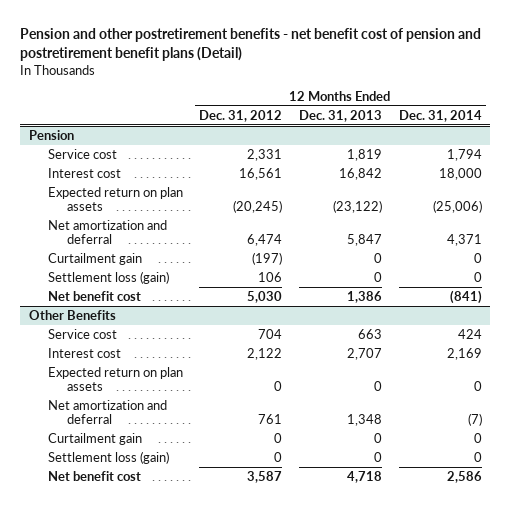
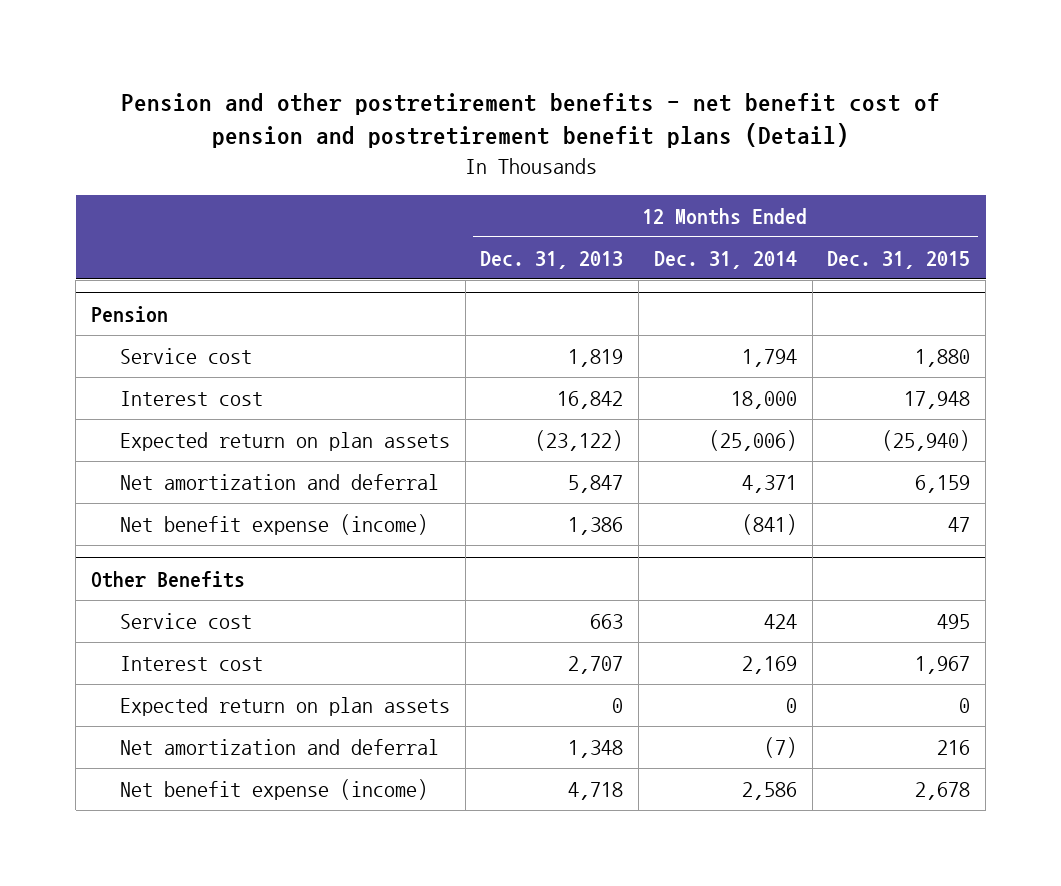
- | 12 Months Ended Dec. 31, 2012 | 12 Months Ended Dec. 31, 2013 | 12 Months Ended Dec. 31, 2014
+ | 12 Months Ended Dec. 31, 2013 | 12 Months Ended Dec. 31, 2014 | 12 Months Ended Dec. 31, 2015
@ Pension
- Curtailment gain | (197) | 0 | 0
- Settlement loss (gain) | 106 | 0 | 0
- Net benefit cost | 5,030 | 1,386 | (841)
+ Net benefit expense (income) | 1,386 | (841) | 47
@ Other Benefits
- Curtailment gain | 0 | 0 | 0
- Settlement loss (gain) | 0 | 0 | 0
- Net benefit cost | 3,587 | 4,718 | 2,586
+ Net benefit expense (income) | 4,718 | 2,586 | 2,678

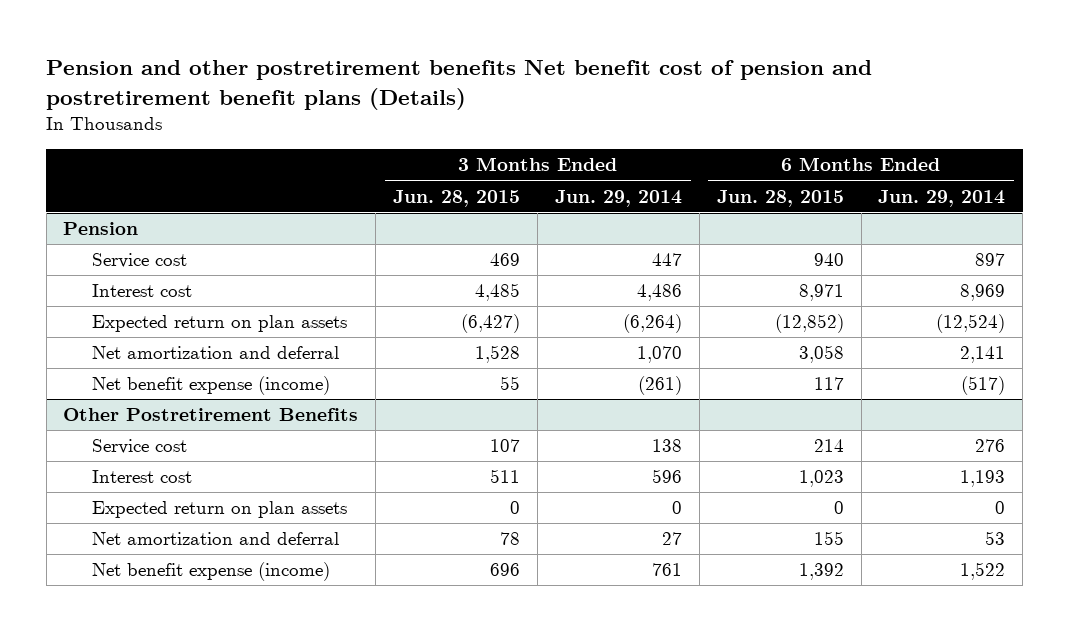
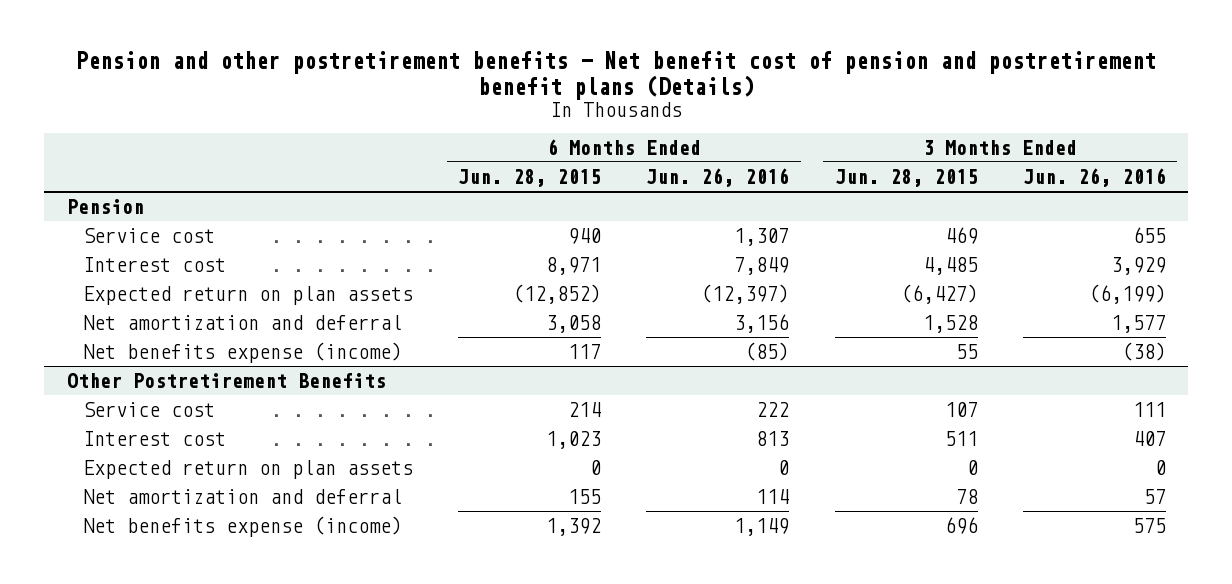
- Pension and other postretirement benefits Net benefit cost of pension and postretirement benefit plans (Details)
+ Pension and other postretirement benefits - Net benefit cost of pension and postretirement benefit plans (Details)
- | 3 Months Ended Jun. 28, 2015 | 3 Months Ended Jun. 29, 2014 | 6 Months Ended Jun. 28, 2015 | 6 Months Ended Jun. 29, 2014
+ | 6 Months Ended Jun. 28, 2015 | 6 Months Ended Jun. 26, 2016 | 3 Months Ended Jun. 28, 2015 | 3 Months Ended Jun. 26, 2016
@ Pension
- Net benefit expense (income) | 55 | (261) | 117 | (517)
+ Net benefits expense (income) | 117 | (85) | 55 | (38)
@ Other Postretirement Benefits
- Net benefit expense (income) | 696 | 761 | 1,392 | 1,522
+ Net benefits expense (income) | 1,392 | 1,149 | 696 | 575

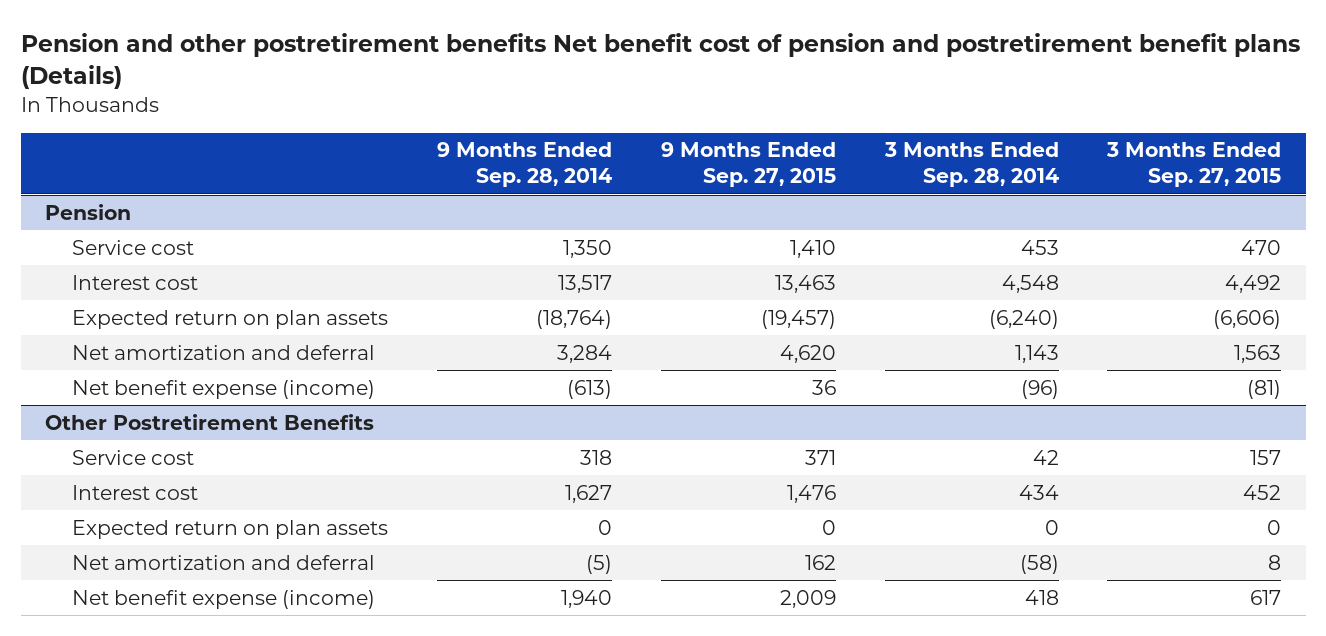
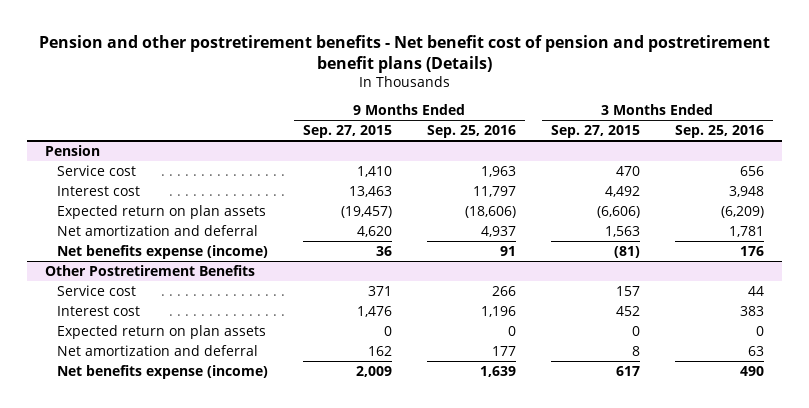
- Pension and other postretirement benefits Net benefit cost of pension and postretirement benefit plans (Details)
+ Pension and other postretirement benefits - Net benefit cost of pension and postretirement benefit plans (Details)
- | 9 Months Ended Sep. 28, 2014 | 9 Months Ended Sep. 27, 2015 | 3 Months Ended Sep. 28, 2014 | 3 Months Ended Sep. 27, 2015
+ | 9 Months Ended Sep. 27, 2015 | 9 Months Ended Sep. 25, 2016 | 3 Months Ended Sep. 27, 2015 | 3 Months Ended Sep. 25, 2016
@ Pension
- Net benefit expense (income) | (613) | 36 | (96) | (81)
+ Net benefits expense (income) | 36 | 91 | (81) | 176
@ Other Postretirement Benefits
- Net benefit expense (income) | 1,940 | 2,009 | 418 | 617
+ Net benefits expense (income) | 2,009 | 1,639 | 617 | 490

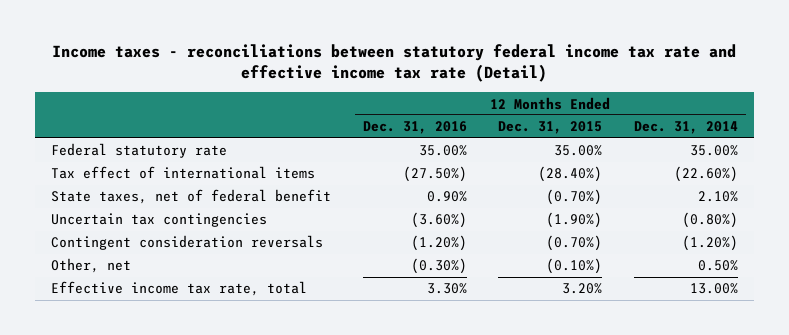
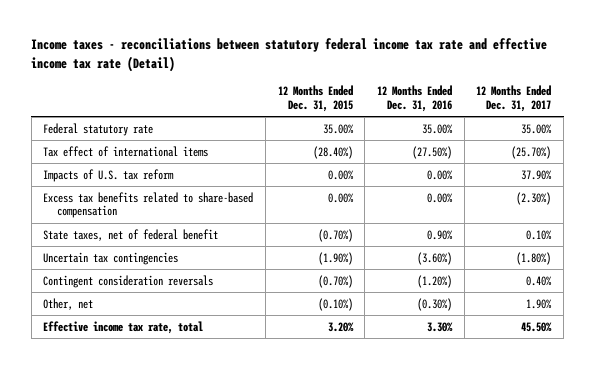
- | 12 Months Ended Dec. 31, 2016 | 12 Months Ended Dec. 31, 2015 | 12 Months Ended Dec. 31, 2014
+ | 12 Months Ended Dec. 31, 2015 | 12 Months Ended Dec. 31, 2016 | 12 Months Ended Dec. 31, 2017
+ Impacts of U.S. tax reform | 0.00% | 0.00% | 37.90%
+ Excess tax benefits related to share-based compensation | 0.00% | 0.00% | (2.30%)

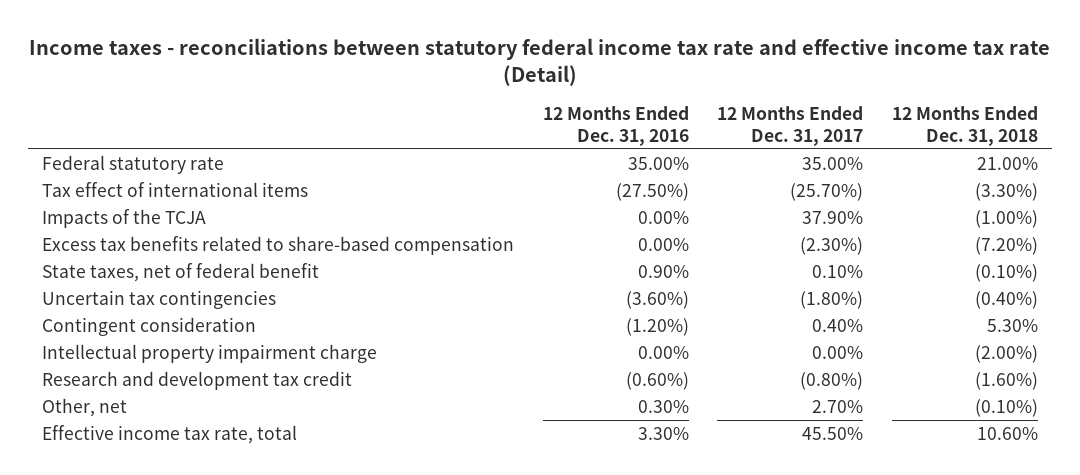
- | 12 Months Ended Dec. 31, 2015 | 12 Months Ended Dec. 31, 2016 | 12 Months Ended Dec. 31, 2017
+ | 12 Months Ended Dec. 31, 2016 | 12 Months Ended Dec. 31, 2017 | 12 Months Ended Dec. 31, 2018
- Impacts of U.S. tax reform | 0.00% | 0.00% | 37.90%
+ Impacts of the TCJA | 0.00% | 37.90% | (1.00%)
- Contingent consideration reversals | (0.70%) | (1.20%) | 0.40%
- Other, net | (0.10%) | (0.30%) | 1.90%
+ Contingent consideration | (1.20%) | 0.40% | 5.30%
+ Intellectual property impairment charge | 0.00% | 0.00% | (2.00%)
+ Research and development tax credit | (0.60%) | (0.80%) | (1.60%)
+ Other, net | 0.30% | 2.70% | (0.10%)

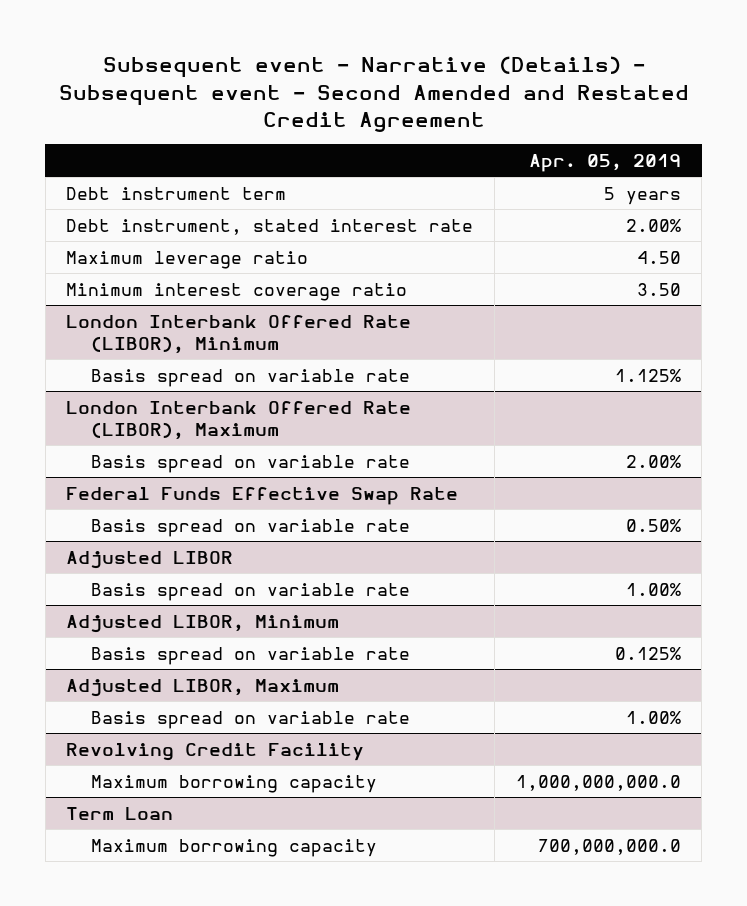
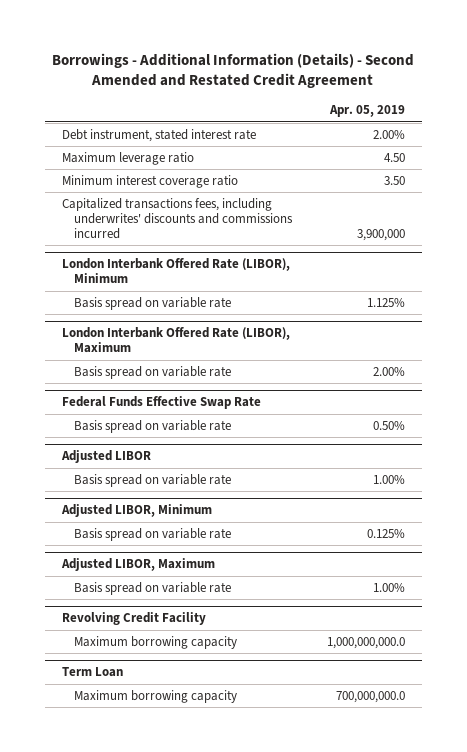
- Subsequent event - Narrative (Details) - Subsequent event - Second Amended and Restated Credit Agreement
+ Borrowings - Additional Information (Details) - Second Amended and Restated Credit Agreement
- Debt instrument term | 5 years
+ Capitalized transactions fees, including underwrites' discounts and commissions incurred | 3,900,000

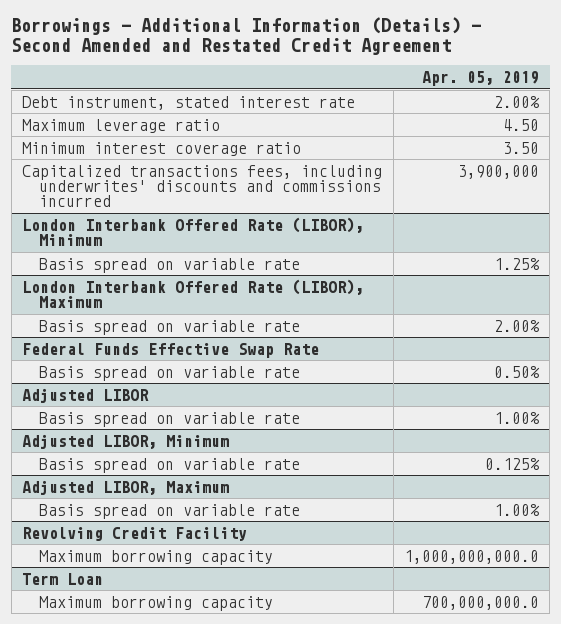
@ London Interbank Offered Rate (LIBOR), Minimum
- Basis spread on variable rate | 1.125%
+ Basis spread on variable rate | 1.25%

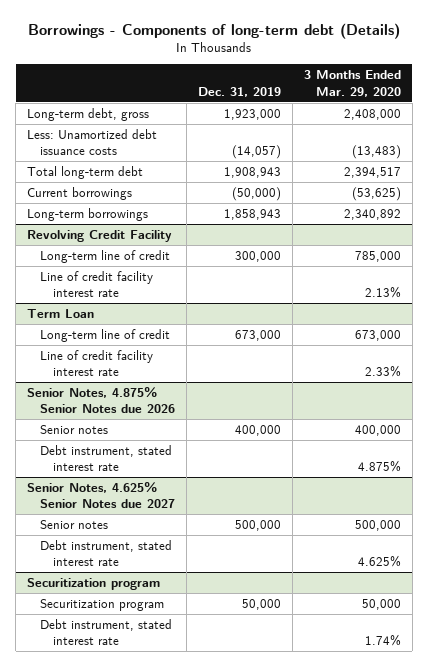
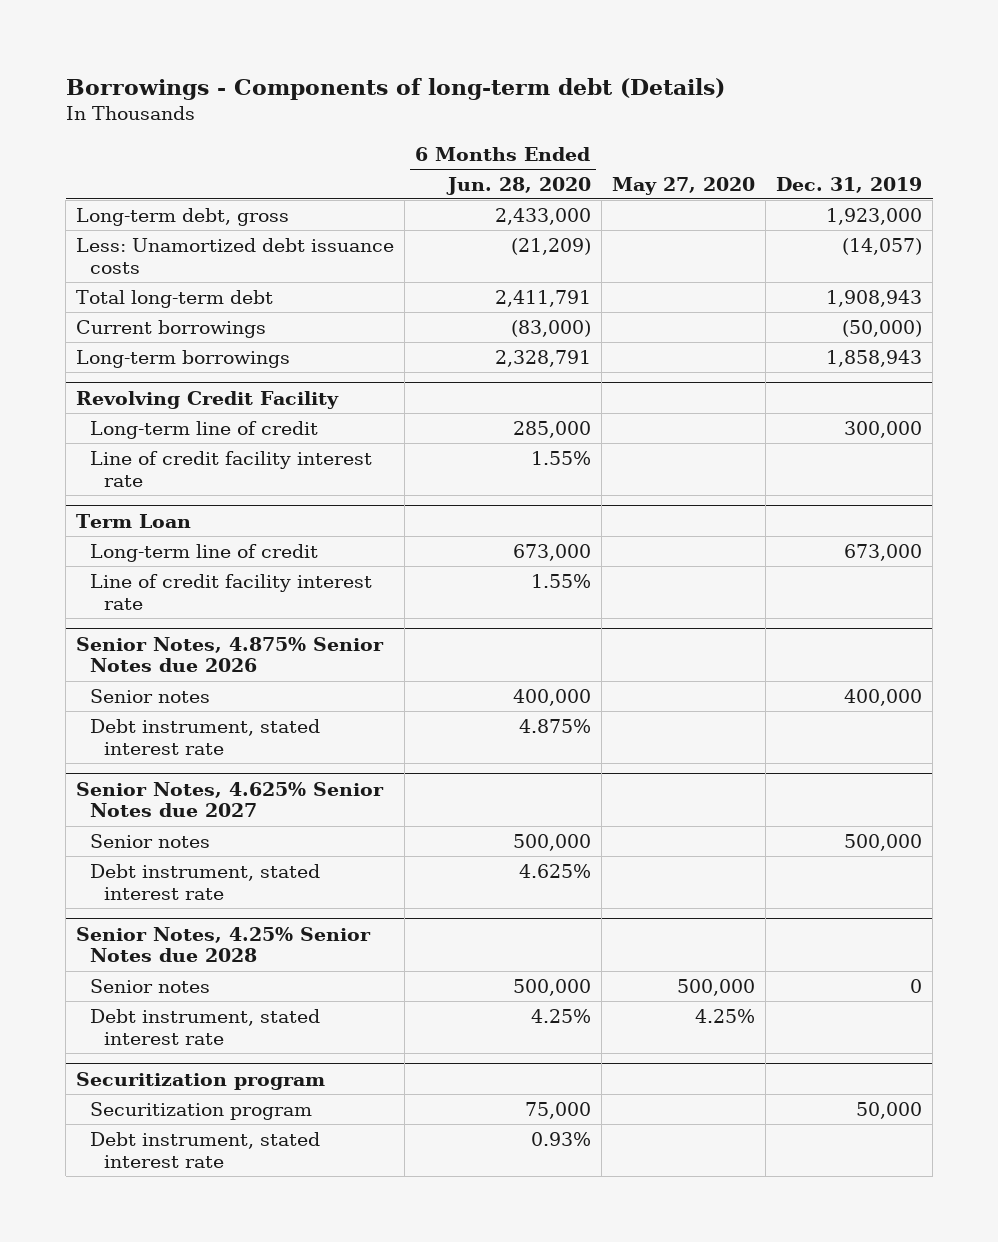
- | Dec. 31, 2019 | 3 Months Ended Mar. 29, 2020
+ | 6 Months Ended Jun. 28, 2020 | May 27, 2020 | Dec. 31, 2019
+ Senior Notes, 4.25% Senior Notes due 2028
+ Senior notes | 500,000 | 500,000 | 0
+ Debt instrument, stated interest rate | 4.25% | 4.25% |

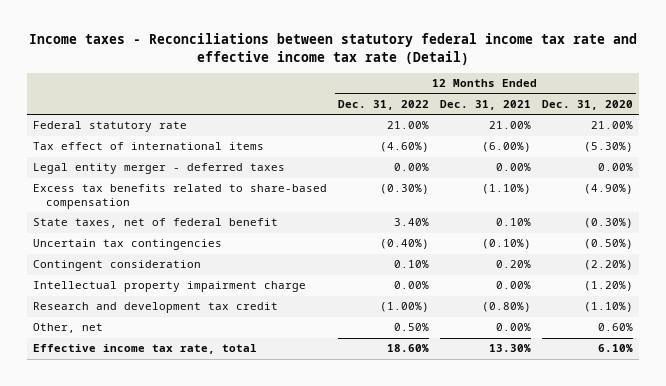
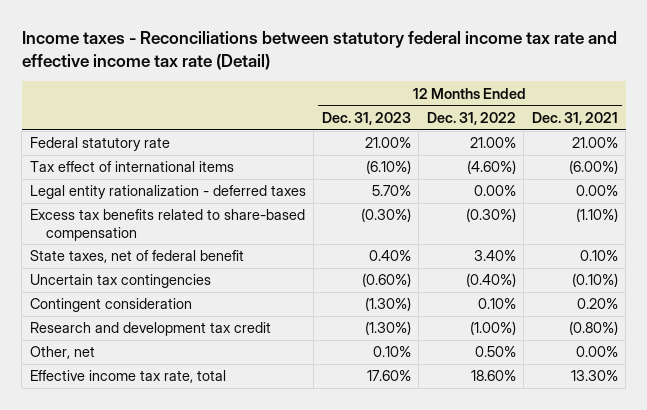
- | 12 Months Ended Dec. 31, 2022 | 12 Months Ended Dec. 31, 2021 | 12 Months Ended Dec. 31, 2020
+ | 12 Months Ended Dec. 31, 2023 | 12 Months Ended Dec. 31, 2022 | 12 Months Ended Dec. 31, 2021
- Legal entity merger - deferred taxes | 0.00% | 0.00% | 0.00%
+ Legal entity rationalization - deferred taxes | 5.70% | 0.00% | 0.00%
- Intellectual property impairment charge | 0.00% | 0.00% | (1.20%)

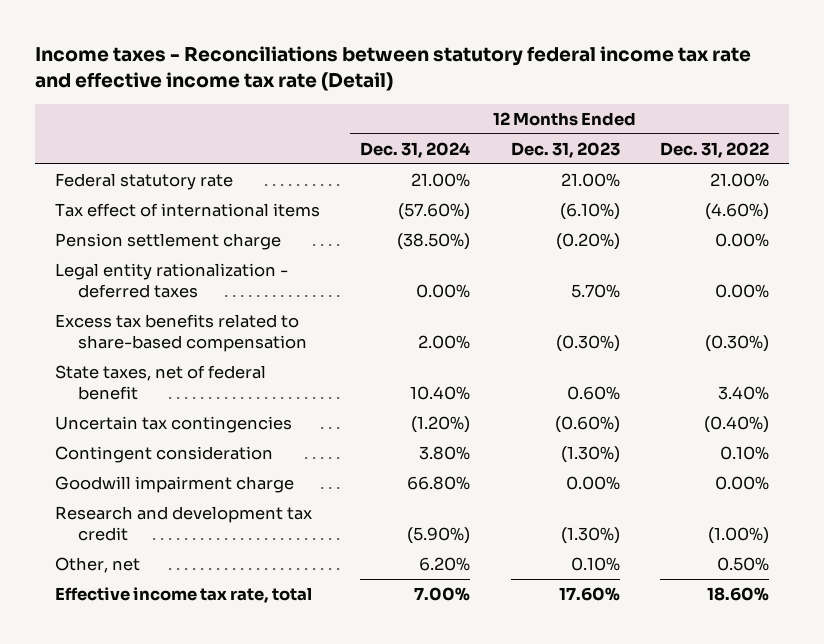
- | 12 Months Ended Dec. 31, 2023 | 12 Months Ended Dec. 31, 2022 | 12 Months Ended Dec. 31, 2021
+ | 12 Months Ended Dec. 31, 2024 | 12 Months Ended Dec. 31, 2023 | 12 Months Ended Dec. 31, 2022
+ Pension settlement charge | (38.50%) | (0.20%) | 0.00%
- State taxes, net of federal benefit | 0.40% | 3.40% | 0.10%
+ State taxes, net of federal benefit | 10.40% | 0.60% | 3.40%
+ Goodwill impairment charge | 66.80% | 0.00% | 0.00%

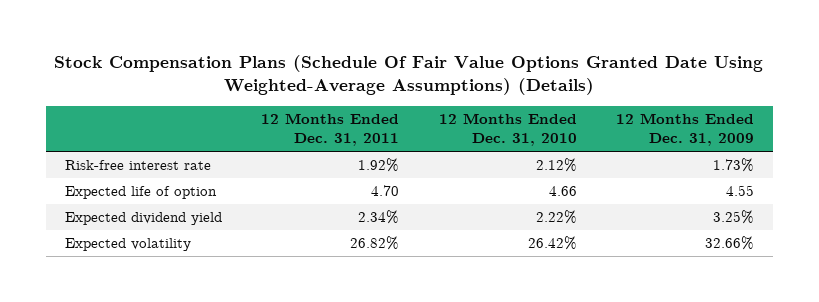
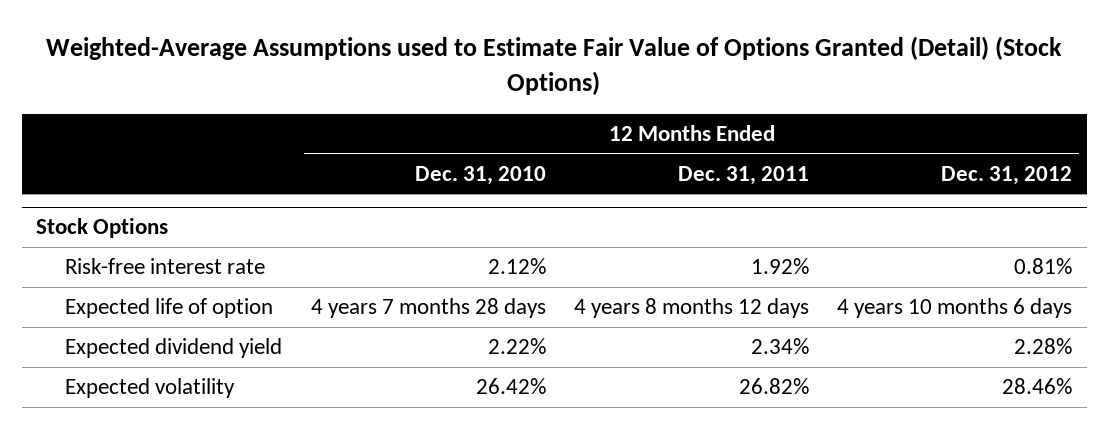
- Stock Compensation Plans (Schedule Of Fair Value Options Granted Date Using Weighted-Average Assumptions) (Details)
+ Weighted-Average Assumptions used to Estimate Fair Value of Options Granted (Detail) (Stock Options)
- | 12 Months Ended Dec. 31, 2011 | 12 Months Ended Dec. 31, 2010 | 12 Months Ended Dec. 31, 2009
+ | 12 Months Ended Dec. 31, 2010 | 12 Months Ended Dec. 31, 2011 | 12 Months Ended Dec. 31, 2012
+ Stock Options
- Expected life of option | 4.70 | 4.66 | 4.55
+ Expected life of option | 4 years 7 months 28 days | 4 years 8 months 12 days | 4 years 10 months 6 days

